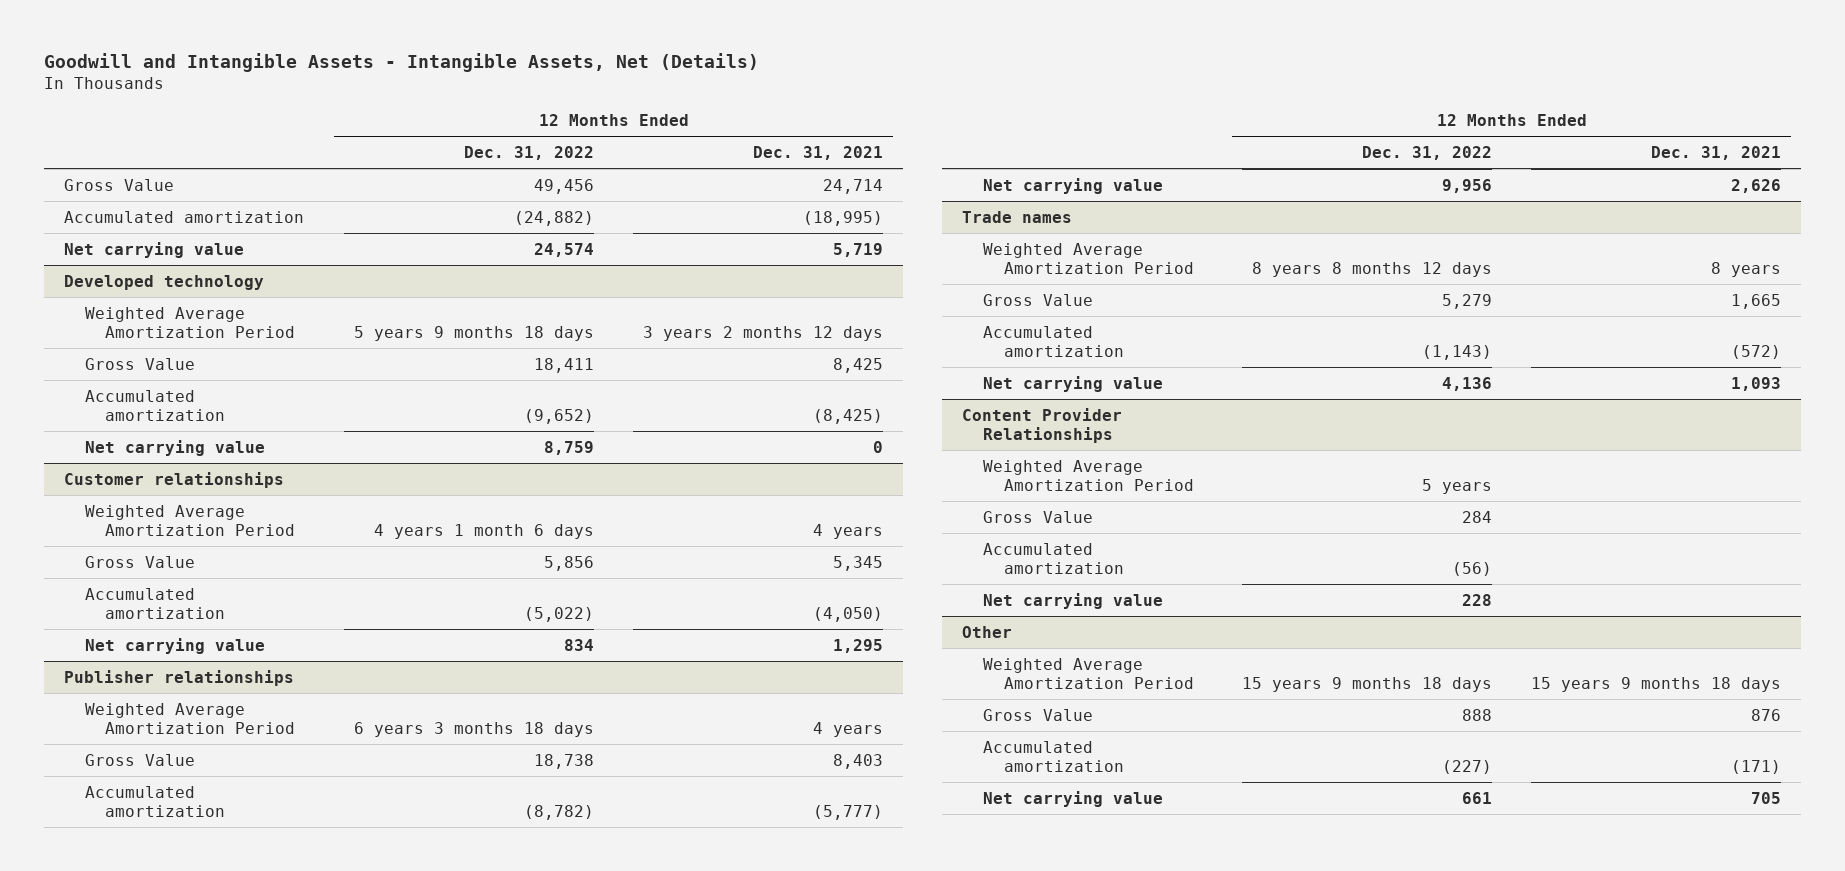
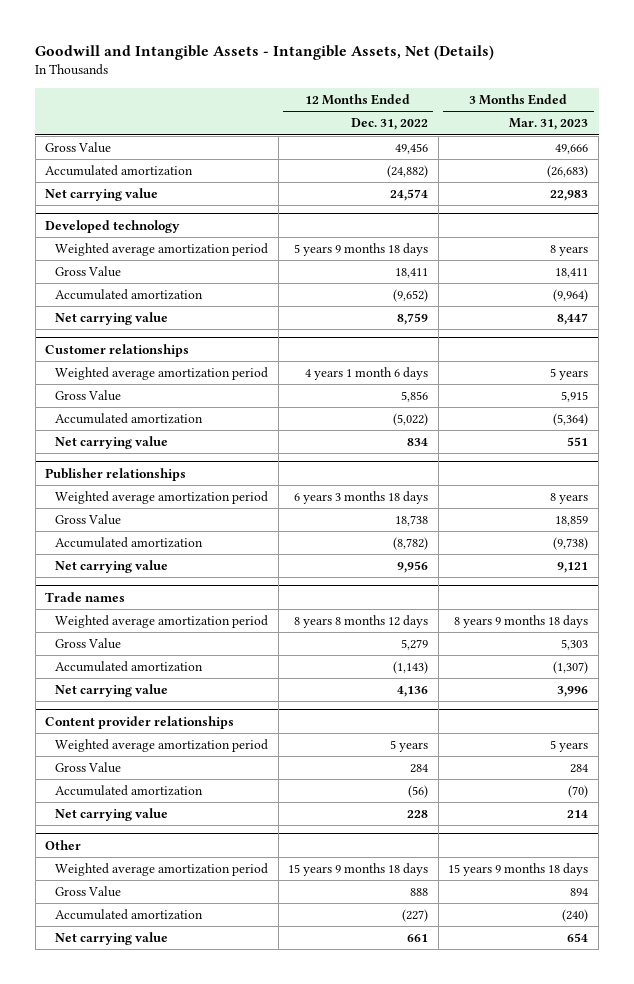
- | 12 Months Ended Dec. 31, 2022 | 12 Months Ended Dec. 31, 2021
+ | 12 Months Ended Dec. 31, 2022 | 3 Months Ended Mar. 31, 2023
@ Developed technology
- Weighted Average Amortization Period | 5 years 9 months 18 days | 3 years 2 months 12 days
+ Weighted average amortization period | 5 years 9 months 18 days | 8 years
@ Customer relationships
- Weighted Average Amortization Period | 4 years 1 month 6 days | 4 years
+ Weighted average amortization period | 4 years 1 month 6 days | 5 years
@ Publisher relationships
- Weighted Average Amortization Period | 6 years 3 months 18 days | 4 years
+ Weighted average amortization period | 6 years 3 months 18 days | 8 years
@ Trade names
- Weighted Average Amortization Period | 8 years 8 months 12 days | 8 years
+ Weighted average amortization period | 8 years 8 months 12 days | 8 years 9 months 18 days
- Content Provider Relationships
- Weighted Average Amortization Period | 5 years |
+ Content provider relationships
+ Weighted average amortization period | 5 years | 5 years
@ Other
- Weighted Average Amortization Period | 15 years 9 months 18 days | 15 years 9 months 18 days
+ Weighted average amortization period | 15 years 9 months 18 days | 15 years 9 months 18 days

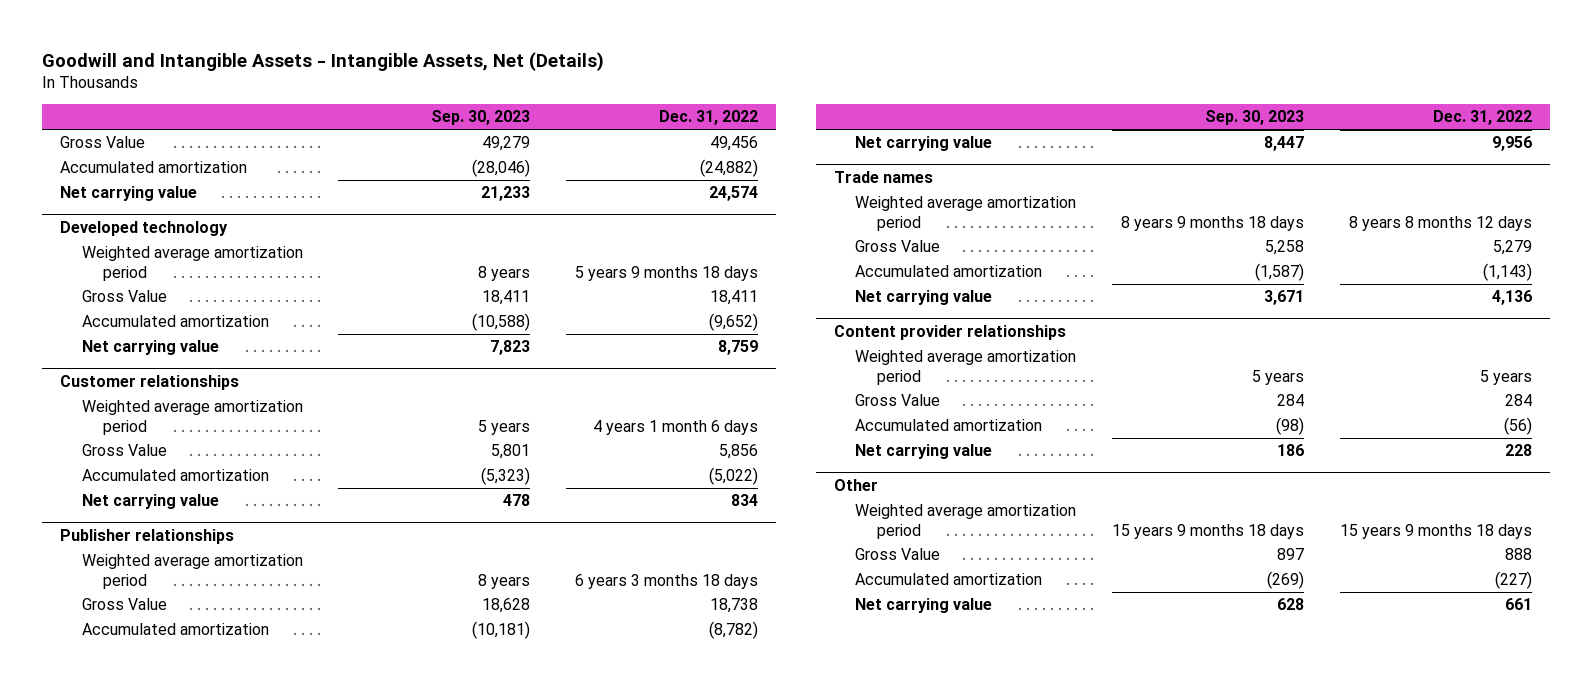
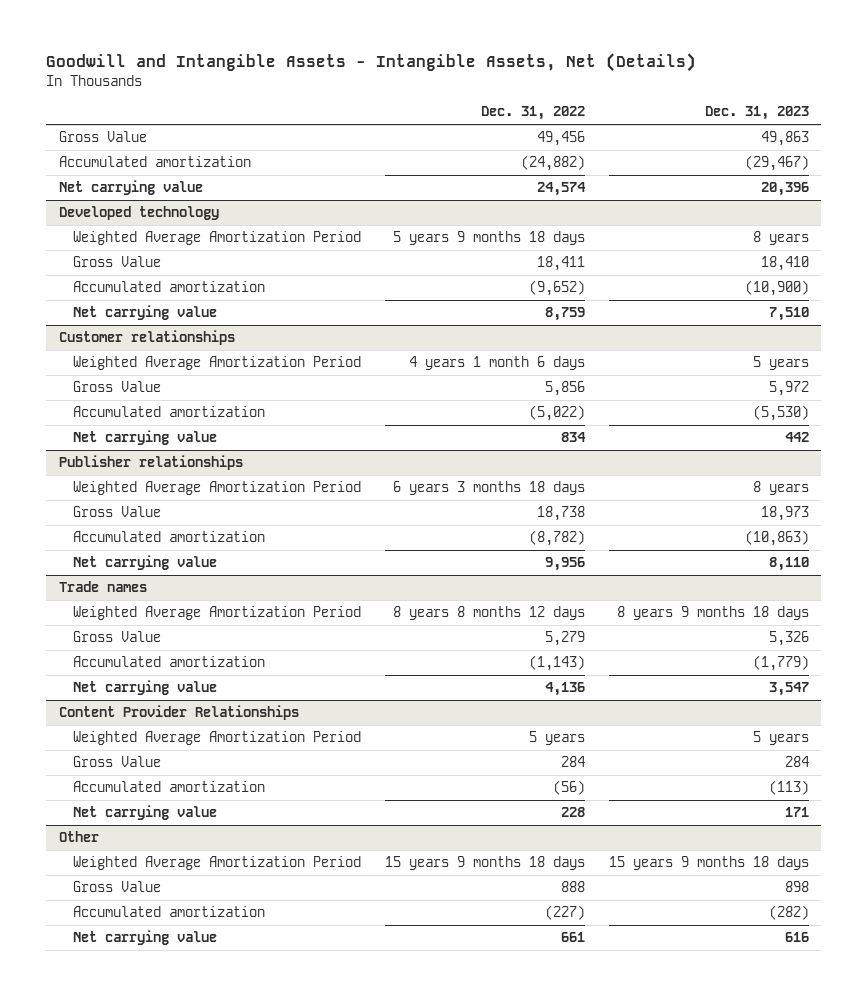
- | Sep. 30, 2023 | Dec. 31, 2022
+ | Dec. 31, 2022 | Dec. 31, 2023
@ Developed technology
- Weighted average amortization period | 8 years | 5 years 9 months 18 days
+ Weighted Average Amortization Period | 5 years 9 months 18 days | 8 years
@ Customer relationships
- Weighted average amortization period | 5 years | 4 years 1 month 6 days
+ Weighted Average Amortization Period | 4 years 1 month 6 days | 5 years
@ Publisher relationships
- Weighted average amortization period | 8 years | 6 years 3 months 18 days
+ Weighted Average Amortization Period | 6 years 3 months 18 days | 8 years
@ Trade names
- Weighted average amortization period | 8 years 9 months 18 days | 8 years 8 months 12 days
+ Weighted Average Amortization Period | 8 years 8 months 12 days | 8 years 9 months 18 days
- Content provider relationships
- Weighted average amortization period | 5 years | 5 years
+ Content Provider Relationships
+ Weighted Average Amortization Period | 5 years | 5 years
@ Other
- Weighted average amortization period | 15 years 9 months 18 days | 15 years 9 months 18 days
+ Weighted Average Amortization Period | 15 years 9 months 18 days | 15 years 9 months 18 days

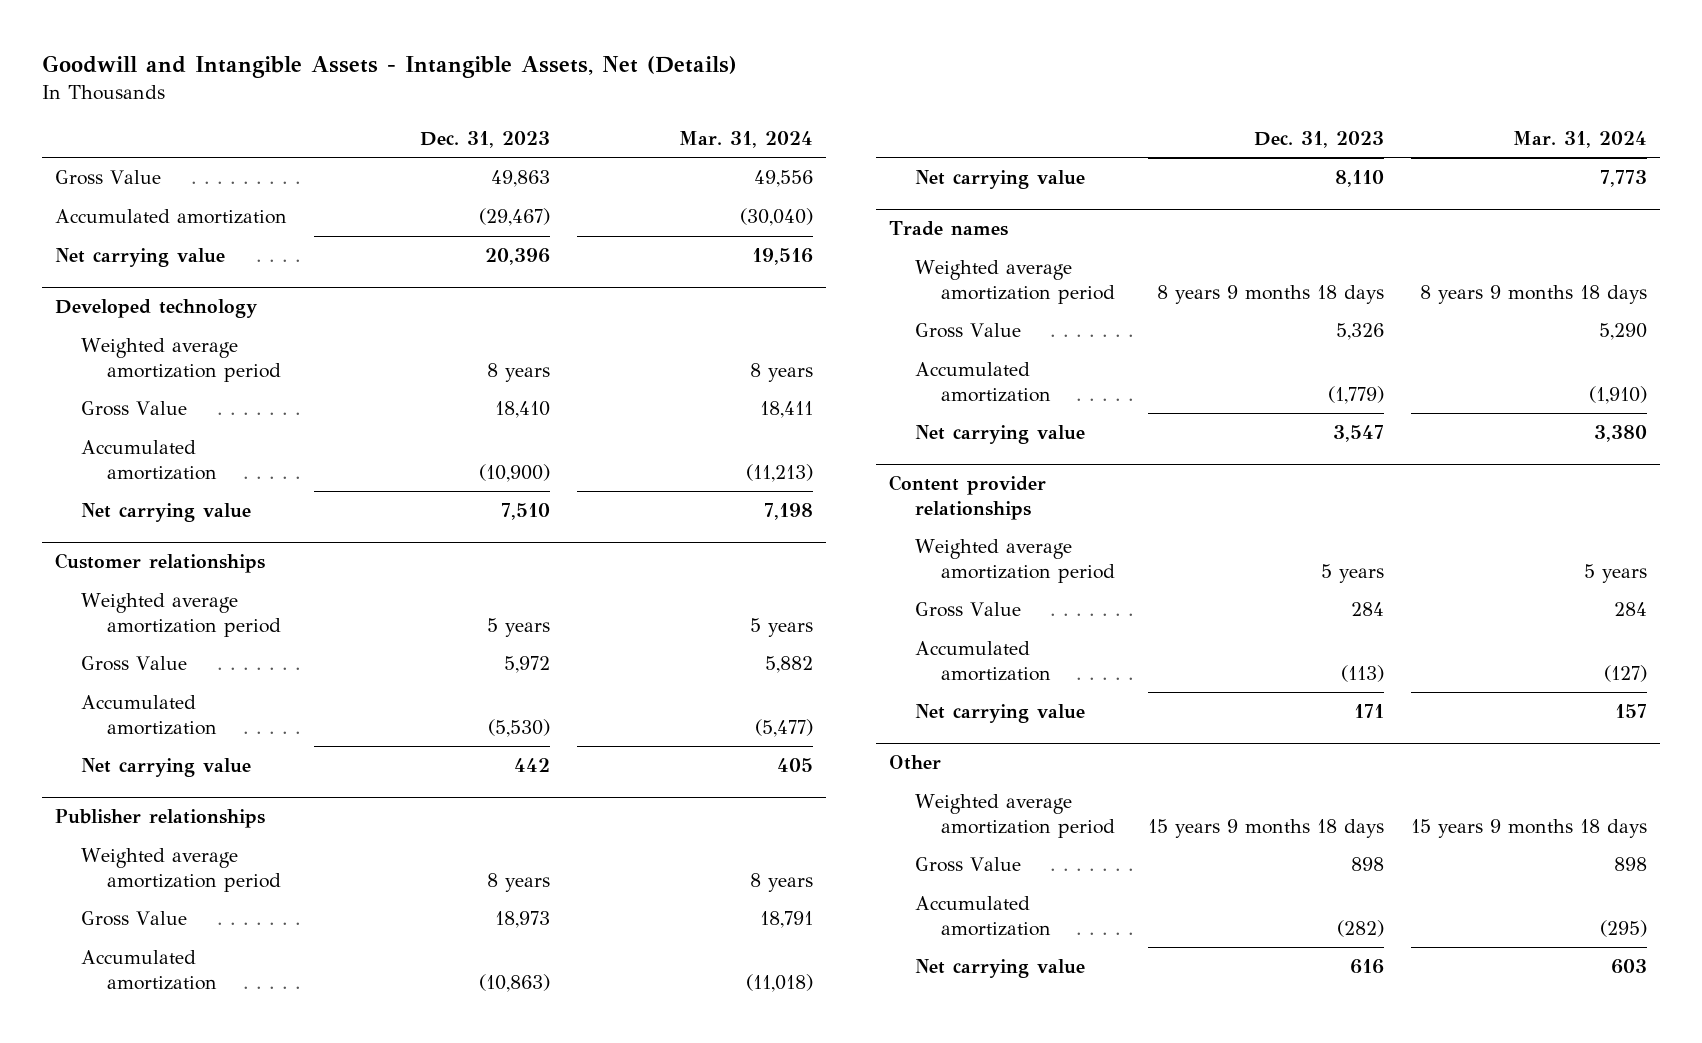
- | Dec. 31, 2022 | Dec. 31, 2023
+ | Dec. 31, 2023 | Mar. 31, 2024
@ Developed technology
- Weighted Average Amortization Period | 5 years 9 months 18 days | 8 years
+ Weighted average amortization period | 8 years | 8 years
@ Customer relationships
- Weighted Average Amortization Period | 4 years 1 month 6 days | 5 years
+ Weighted average amortization period | 5 years | 5 years
@ Publisher relationships
- Weighted Average Amortization Period | 6 years 3 months 18 days | 8 years
+ Weighted average amortization period | 8 years | 8 years
@ Trade names
- Weighted Average Amortization Period | 8 years 8 months 12 days | 8 years 9 months 18 days
+ Weighted average amortization period | 8 years 9 months 18 days | 8 years 9 months 18 days
- Content Provider Relationships
- Weighted Average Amortization Period | 5 years | 5 years
+ Content provider relationships
+ Weighted average amortization period | 5 years | 5 years
@ Other
- Weighted Average Amortization Period | 15 years 9 months 18 days | 15 years 9 months 18 days
+ Weighted average amortization period | 15 years 9 months 18 days | 15 years 9 months 18 days

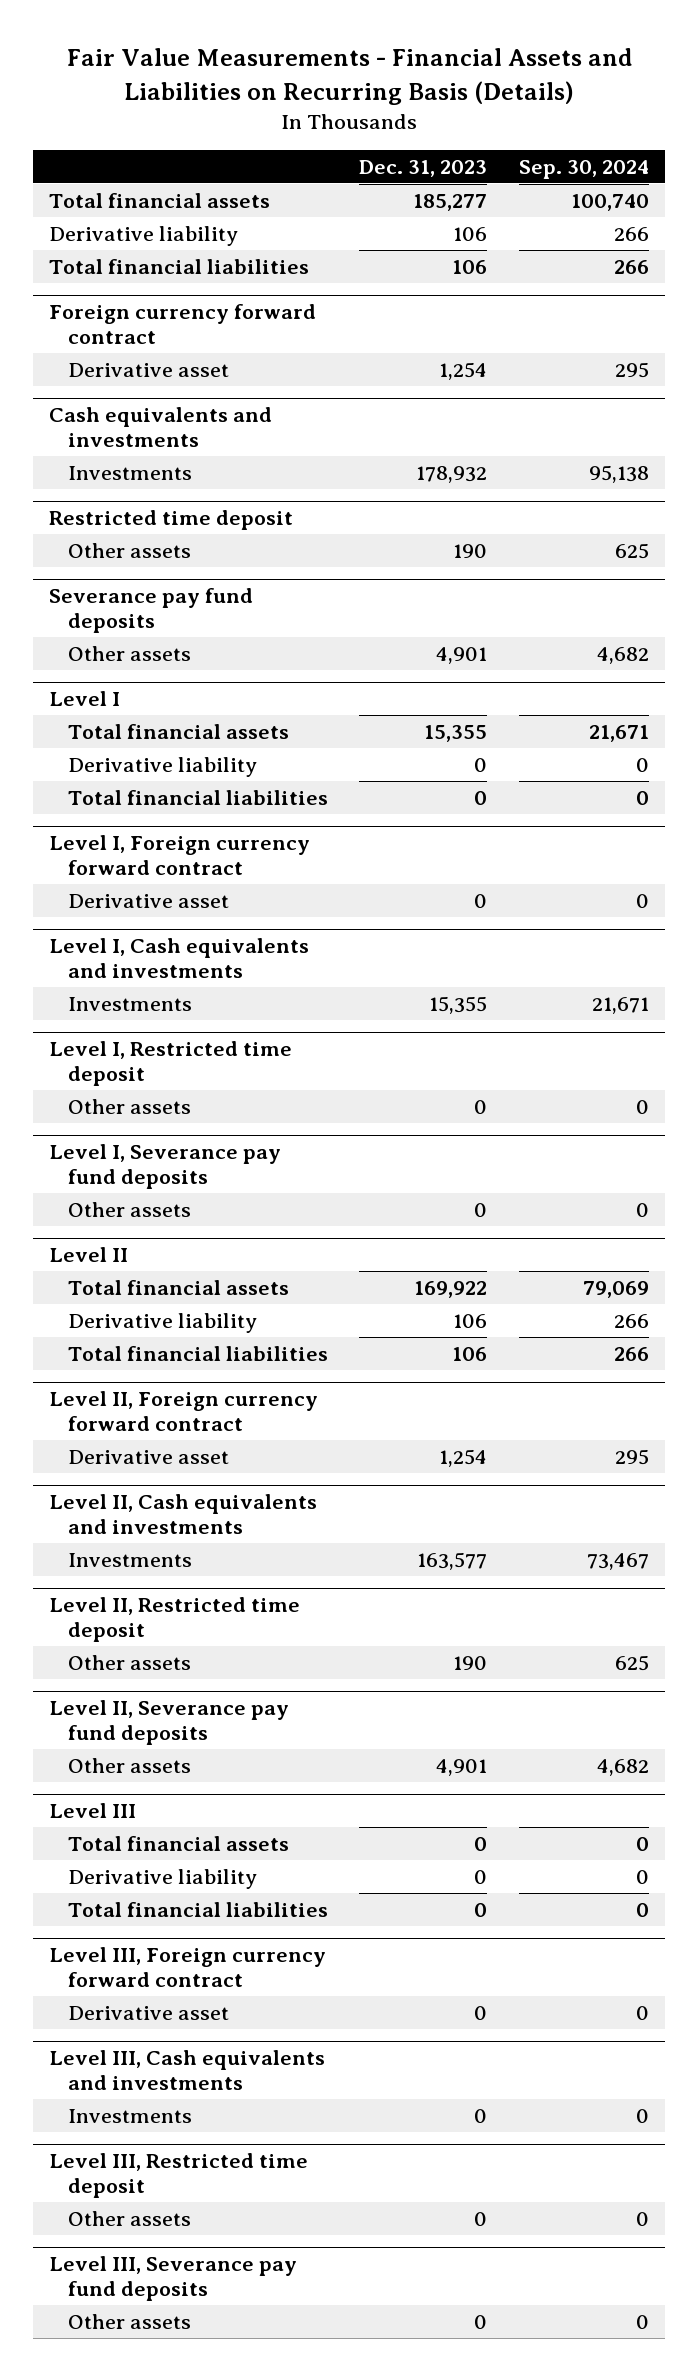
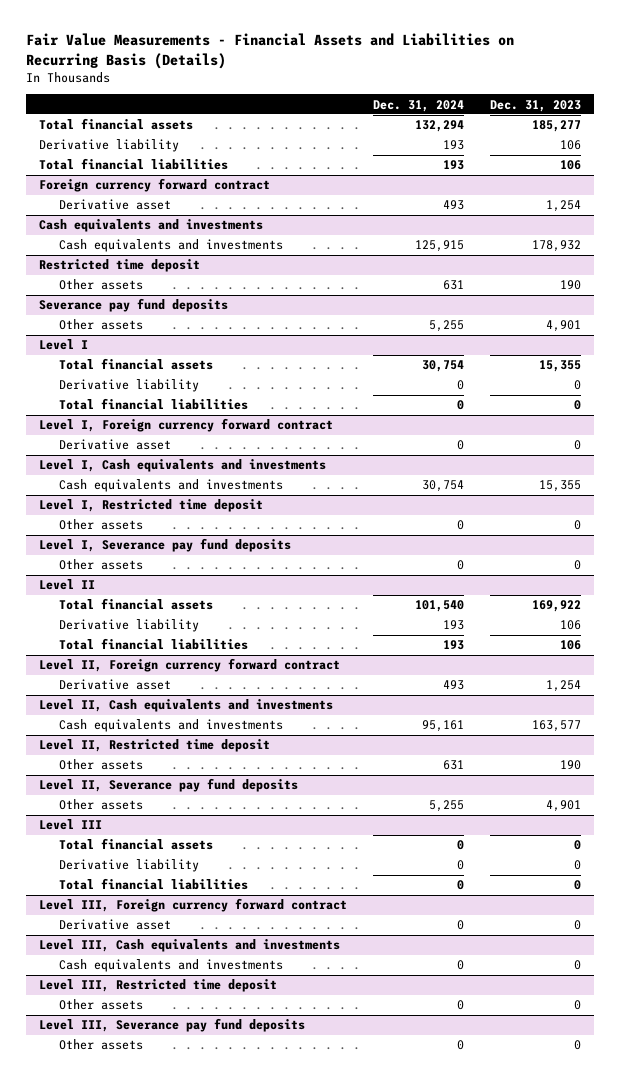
- | Dec. 31, 2023 | Sep. 30, 2024
+ | Dec. 31, 2024 | Dec. 31, 2023
@ Cash equivalents and investments
- Investments | 178,932 | 95,138
+ Cash equivalents and investments | 125,915 | 178,932
@ Level I, Cash equivalents and investments
- Investments | 15,355 | 21,671
+ Cash equivalents and investments | 30,754 | 15,355
@ Level II, Cash equivalents and investments
- Investments | 163,577 | 73,467
+ Cash equivalents and investments | 95,161 | 163,577
@ Level III, Cash equivalents and investments
- Investments | 0 | 0
+ Cash equivalents and investments | 0 | 0

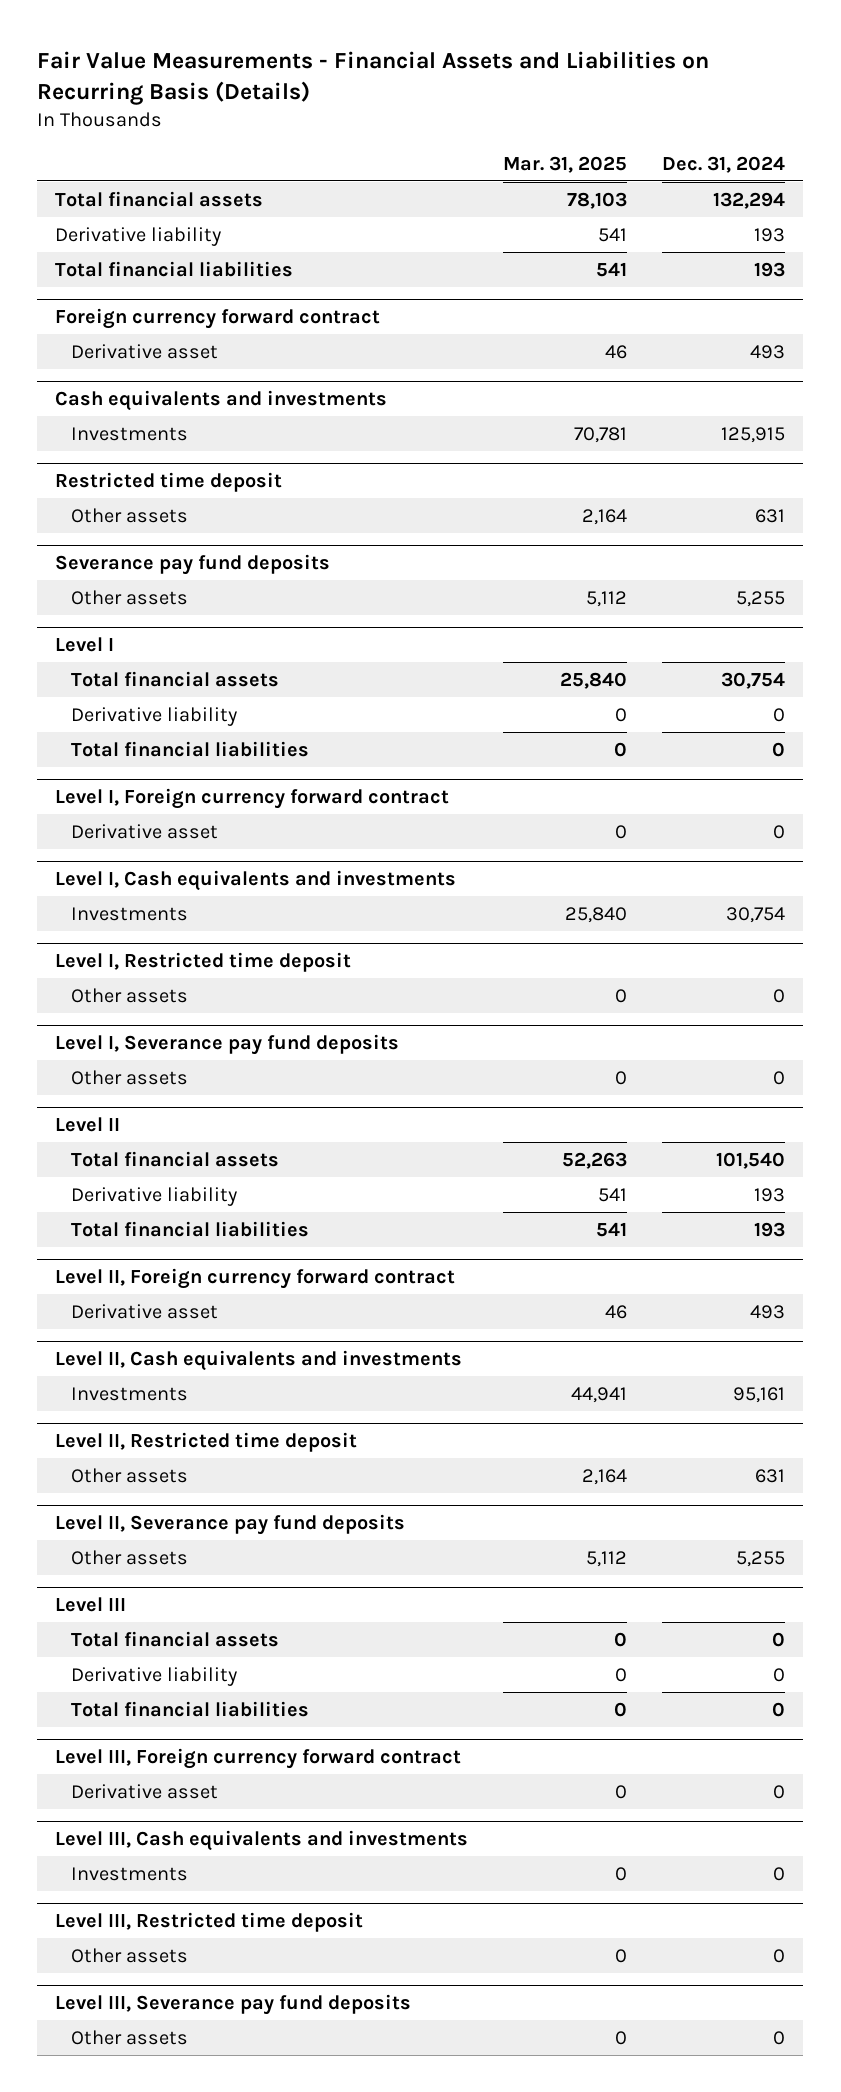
- | Dec. 31, 2024 | Dec. 31, 2023
+ | Mar. 31, 2025 | Dec. 31, 2024
@ Cash equivalents and investments
- Cash equivalents and investments | 125,915 | 178,932
+ Investments | 70,781 | 125,915
@ Level I, Cash equivalents and investments
- Cash equivalents and investments | 30,754 | 15,355
+ Investments | 25,840 | 30,754
@ Level II, Cash equivalents and investments
- Cash equivalents and investments | 95,161 | 163,577
+ Investments | 44,941 | 95,161
@ Level III, Cash equivalents and investments
- Cash equivalents and investments | 0 | 0
+ Investments | 0 | 0

